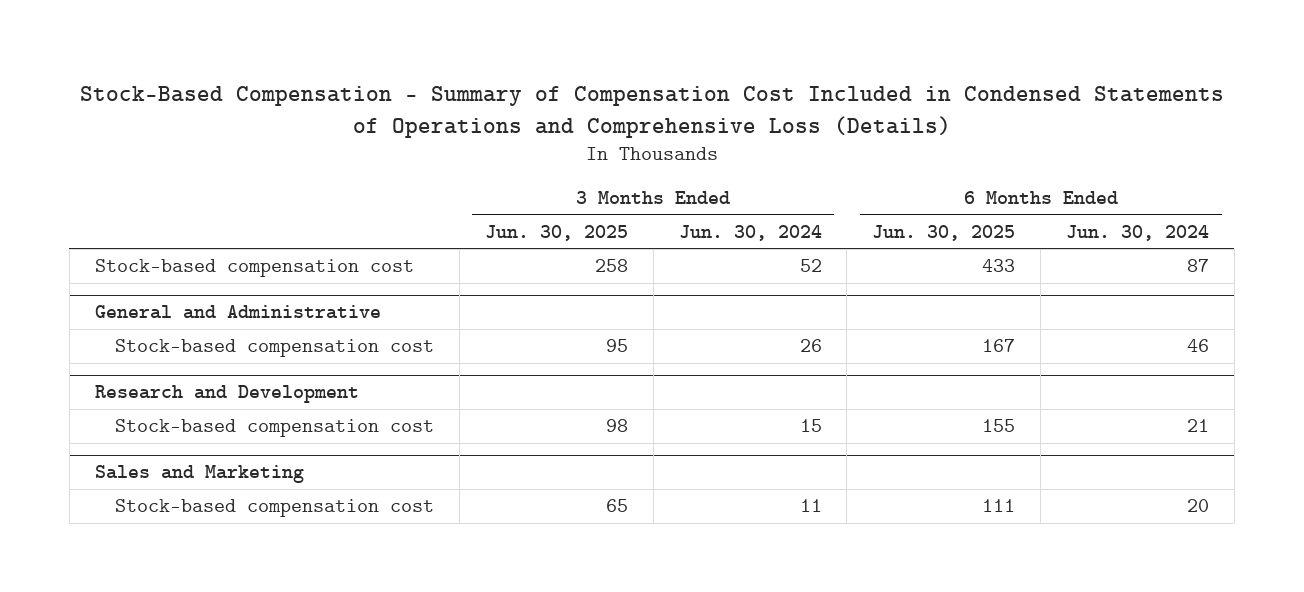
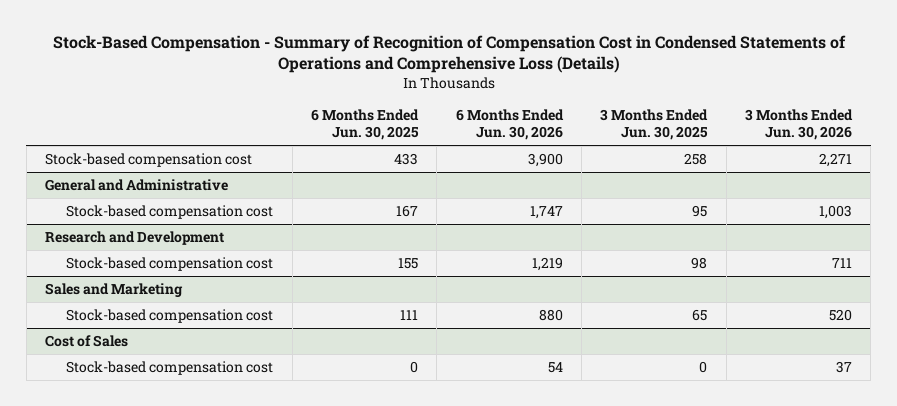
- Stock-Based Compensation - Summary of Compensation Cost Included in Condensed Statements of Operations and Comprehensive Loss (Details)
+ Stock-Based Compensation - Summary of Recognition of Compensation Cost in Condensed Statements of Operations and Comprehensive Loss (Details)
- | 3 Months Ended Jun. 30, 2025 | 3 Months Ended Jun. 30, 2024 | 6 Months Ended Jun. 30, 2025 | 6 Months Ended Jun. 30, 2024
+ | 6 Months Ended Jun. 30, 2025 | 6 Months Ended Jun. 30, 2026 | 3 Months Ended Jun. 30, 2025 | 3 Months Ended Jun. 30, 2026
+ Cost of Sales
+ Stock-based compensation cost | 0 | 54 | 0 | 37

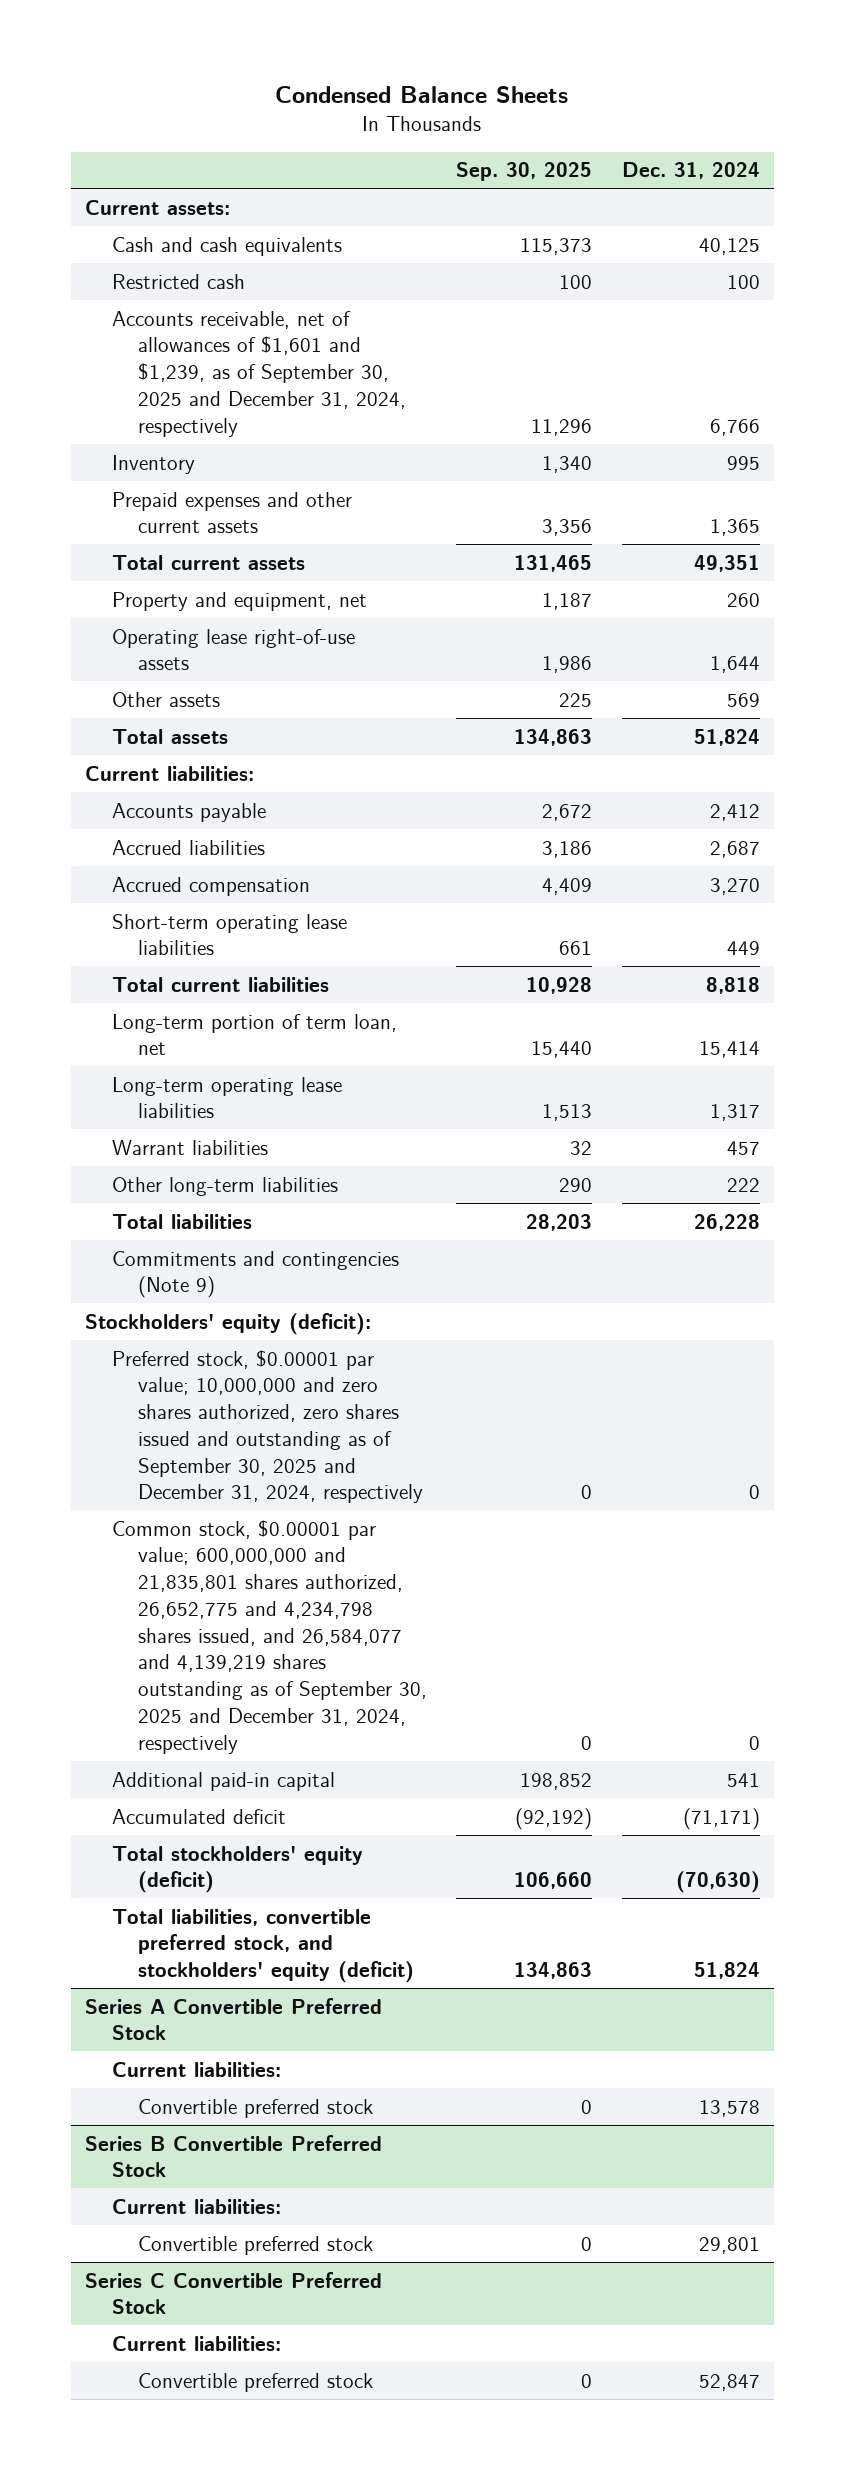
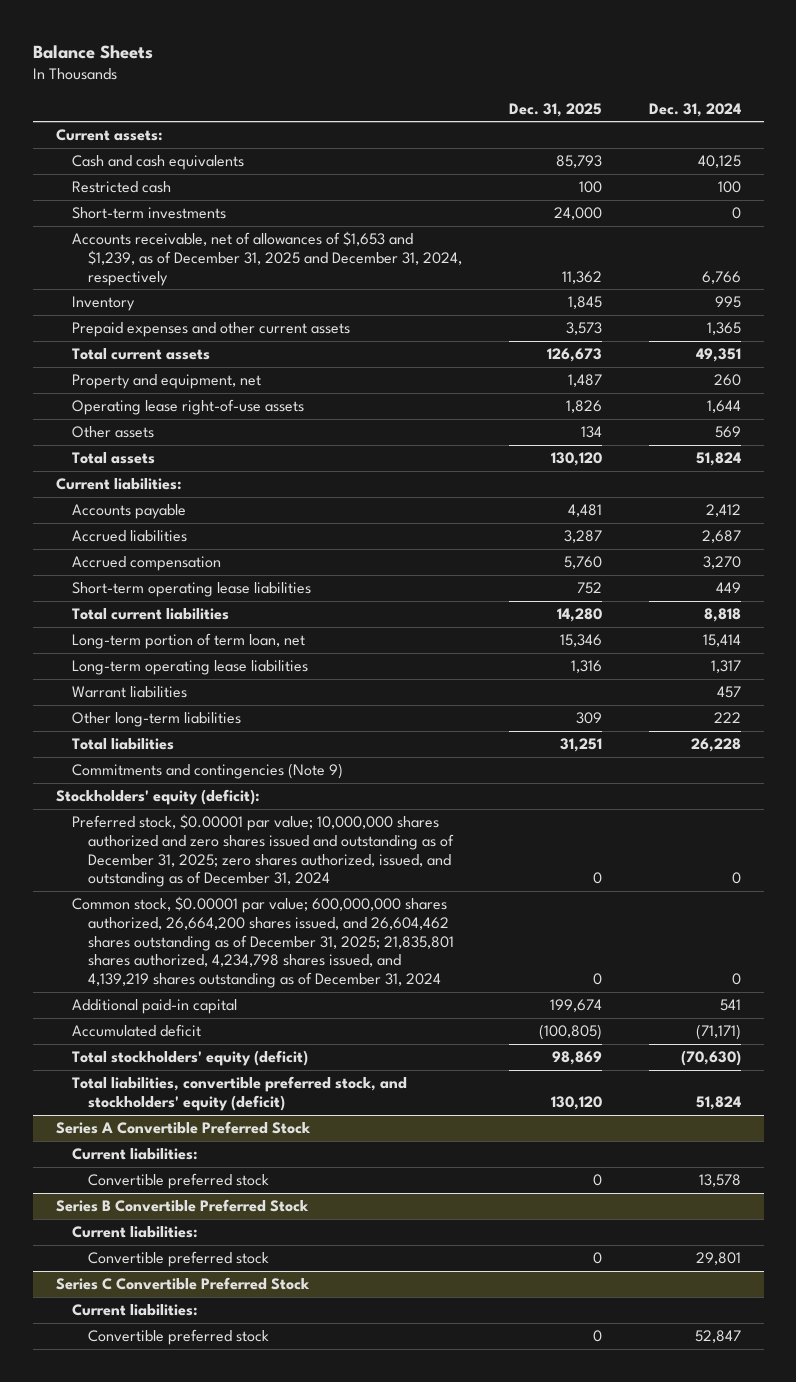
- Condensed Balance Sheets
+ Balance Sheets
- | Sep. 30, 2025 | Dec. 31, 2024
+ | Dec. 31, 2025 | Dec. 31, 2024
- Accounts receivable, net of allowances of $1,601 and $1,239, as of September 30, 2025 and December 31, 2024, respectively | 11,296 | 6,766
+ Short-term investments | 24,000 | 0
+ Accounts receivable, net of allowances of $1,653 and $1,239, as of December 31, 2025 and December 31, 2024, respectively | 11,362 | 6,766
- Preferred stock, $0.00001 par value; 10,000,000 and zero shares authorized, zero shares issued and outstanding as of September 30, 2025 and December 31, 2024, respectively | 0 | 0
- Common stock, $0.00001 par value; 600,000,000 and 21,835,801 shares authorized, 26,652,775 and 4,234,798 shares issued, and 26,584,077 and 4,139,219 shares outstanding as of September 30, 2025 and December 31, 2024, respectively | 0 | 0
+ Preferred stock, $0.00001 par value; 10,000,000 shares authorized and zero shares issued and outstanding as of December 31, 2025; zero shares authorized, issued, and outstanding as of December 31, 2024 | 0 | 0
+ Common stock, $0.00001 par value; 600,000,000 shares authorized, 26,664,200 shares issued, and 26,604,462 shares outstanding as of December 31, 2025; 21,835,801 shares authorized, 4,234,798 shares issued, and 4,139,219 shares outstanding as of December 31, 2024 | 0 | 0

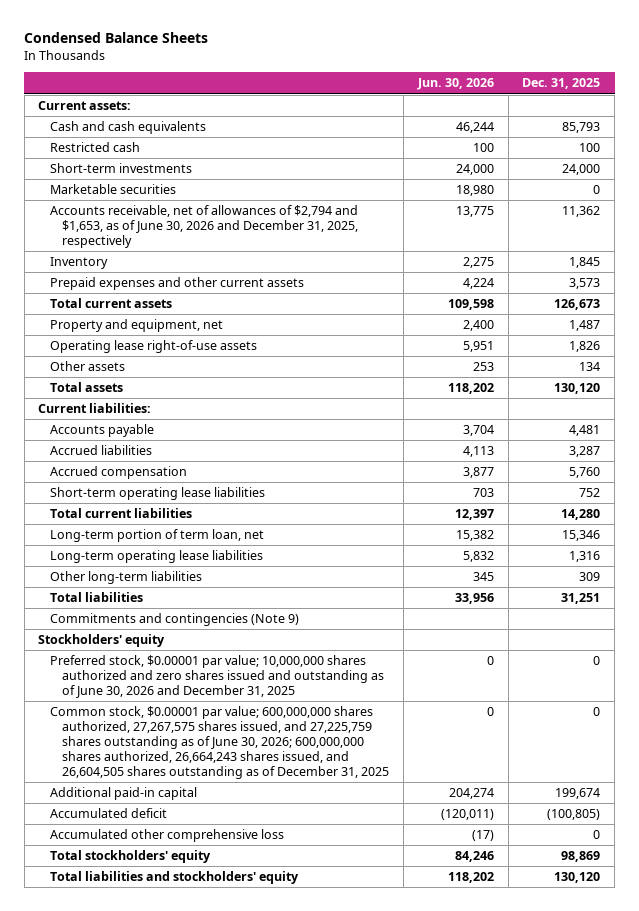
- Balance Sheets
+ Condensed Balance Sheets
- | Dec. 31, 2025 | Dec. 31, 2024
+ | Jun. 30, 2026 | Dec. 31, 2025
- Accounts receivable, net of allowances of $1,653 and $1,239, as of December 31, 2025 and December 31, 2024, respectively | 11,362 | 6,766
+ Marketable securities | 18,980 | 0
+ Accounts receivable, net of allowances of $2,794 and $1,653, as of June 30, 2026 and December 31, 2025, respectively | 13,775 | 11,362
- Warrant liabilities | | 457
- Stockholders' equity (deficit):
- Preferred stock, $0.00001 par value; 10,000,000 shares authorized and zero shares issued and outstanding as of December 31, 2025; zero shares authorized, issued, and outstanding as of December 31, 2024 | 0 | 0
- Common stock, $0.00001 par value; 600,000,000 shares authorized, 26,664,200 shares issued, and 26,604,462 shares outstanding as of December 31, 2025; 21,835,801 shares authorized, 4,234,798 shares issued, and 4,139,219 shares outstanding as of December 31, 2024 | 0 | 0
+ Stockholders' equity
+ Preferred stock, $0.00001 par value; 10,000,000 shares authorized and zero shares issued and outstanding as of June 30, 2026 and December 31, 2025 | 0 | 0
+ Common stock, $0.00001 par value; 600,000,000 shares authorized, 27,267,575 shares issued, and 27,225,759 shares outstanding as of June 30, 2026; 600,000,000 shares authorized, 26,664,243 shares issued, and 26,604,505 shares outstanding as of December 31, 2025 | 0 | 0
- Total stockholders' equity (deficit) | 98,869 | (70,630)
- Total liabilities, convertible preferred stock, and stockholders' equity (deficit) | 130,120 | 51,824
- Series A Convertible Preferred Stock
- Current liabilities:
- Convertible preferred stock | 0 | 13,578
- Series B Convertible Preferred Stock
- Current liabilities:
- Convertible preferred stock | 0 | 29,801
- Series C Convertible Preferred Stock
- Current liabilities:
- Convertible preferred stock | 0 | 52,847
+ Accumulated other comprehensive loss | (17) | 0
+ Total stockholders' equity | 84,246 | 98,869
+ Total liabilities and stockholders' equity | 118,202 | 130,120

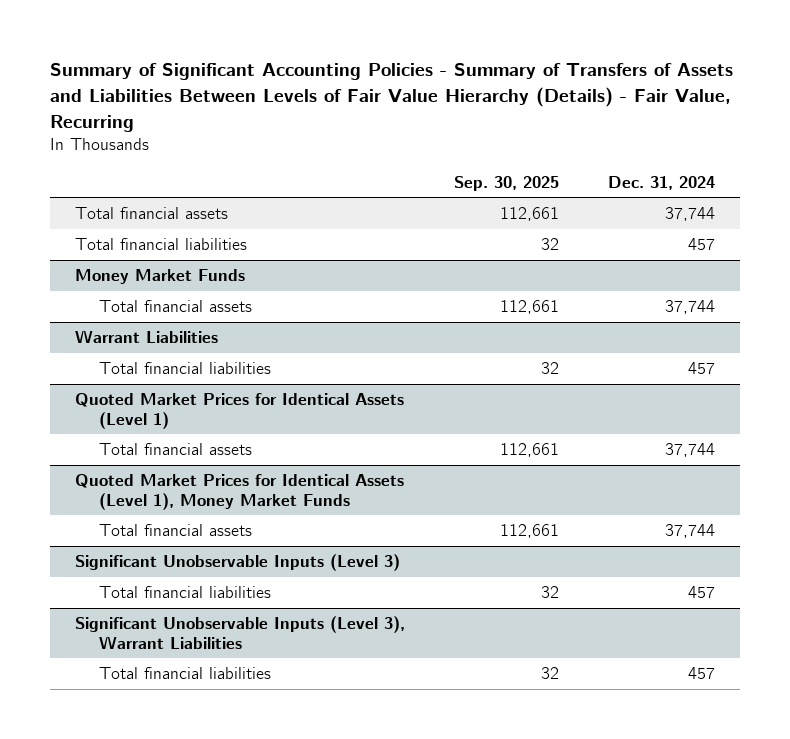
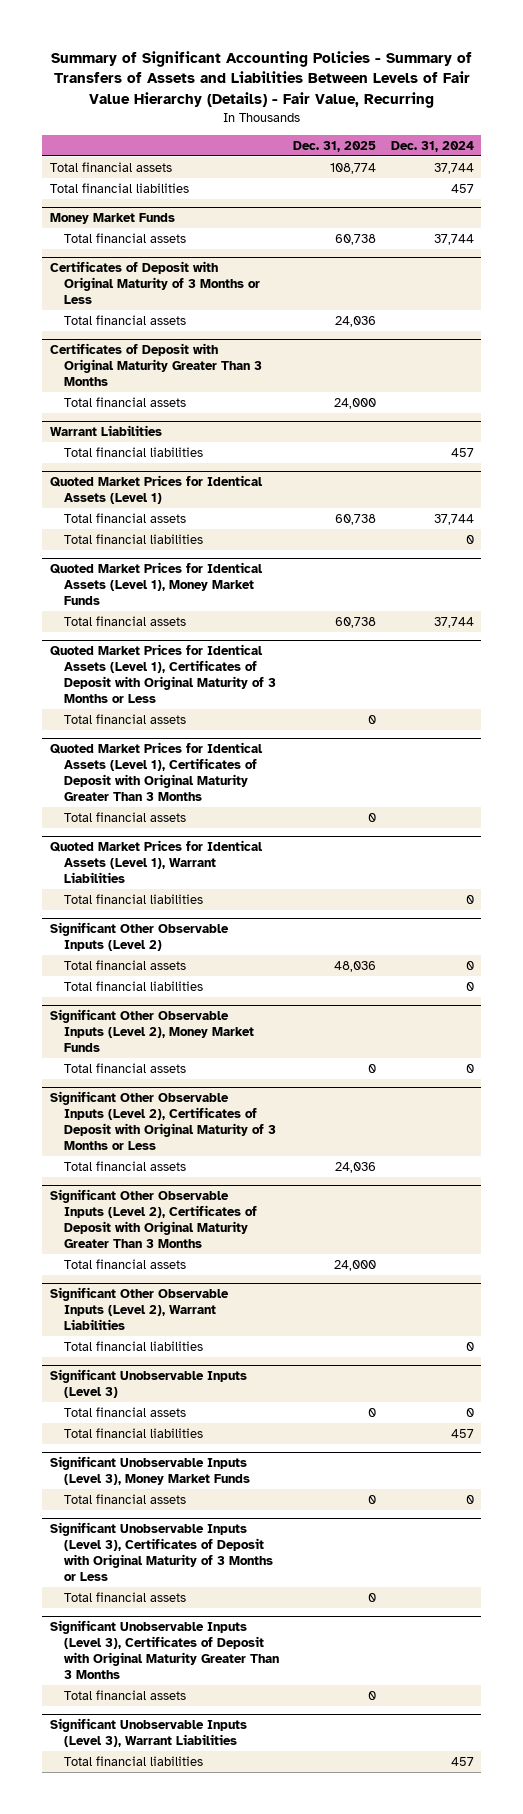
- | Sep. 30, 2025 | Dec. 31, 2024
+ | Dec. 31, 2025 | Dec. 31, 2024
+ Certificates of Deposit with Original Maturity of 3 Months or Less
+ Total financial assets | 24,036 |
+ Certificates of Deposit with Original Maturity Greater Than 3 Months
+ Total financial assets | 24,000 |
@ Quoted Market Prices for Identical Assets (Level 1)
+ Total financial liabilities | | 0
+ Quoted Market Prices for Identical Assets (Level 1), Certificates of Deposit with Original Maturity of 3 Months or Less
+ Total financial assets | 0 |
+ Quoted Market Prices for Identical Assets (Level 1), Certificates of Deposit with Original Maturity Greater Than 3 Months
+ Total financial assets | 0 |
+ Quoted Market Prices for Identical Assets (Level 1), Warrant Liabilities
+ Total financial liabilities | | 0
+ Significant Other Observable Inputs (Level 2)
+ Total financial assets | 48,036 | 0
+ Total financial liabilities | | 0
+ Significant Other Observable Inputs (Level 2), Money Market Funds
+ Total financial assets | 0 | 0
+ Significant Other Observable Inputs (Level 2), Certificates of Deposit with Original Maturity of 3 Months or Less
+ Total financial assets | 24,036 |
+ Significant Other Observable Inputs (Level 2), Certificates of Deposit with Original Maturity Greater Than 3 Months
+ Total financial assets | 24,000 |
+ Significant Other Observable Inputs (Level 2), Warrant Liabilities
+ Total financial liabilities | | 0
@ Significant Unobservable Inputs (Level 3)
+ Total financial assets | 0 | 0
+ Significant Unobservable Inputs (Level 3), Money Market Funds
+ Total financial assets | 0 | 0
+ Significant Unobservable Inputs (Level 3), Certificates of Deposit with Original Maturity of 3 Months or Less
+ Total financial assets | 0 |
+ Significant Unobservable Inputs (Level 3), Certificates of Deposit with Original Maturity Greater Than 3 Months
+ Total financial assets | 0 |

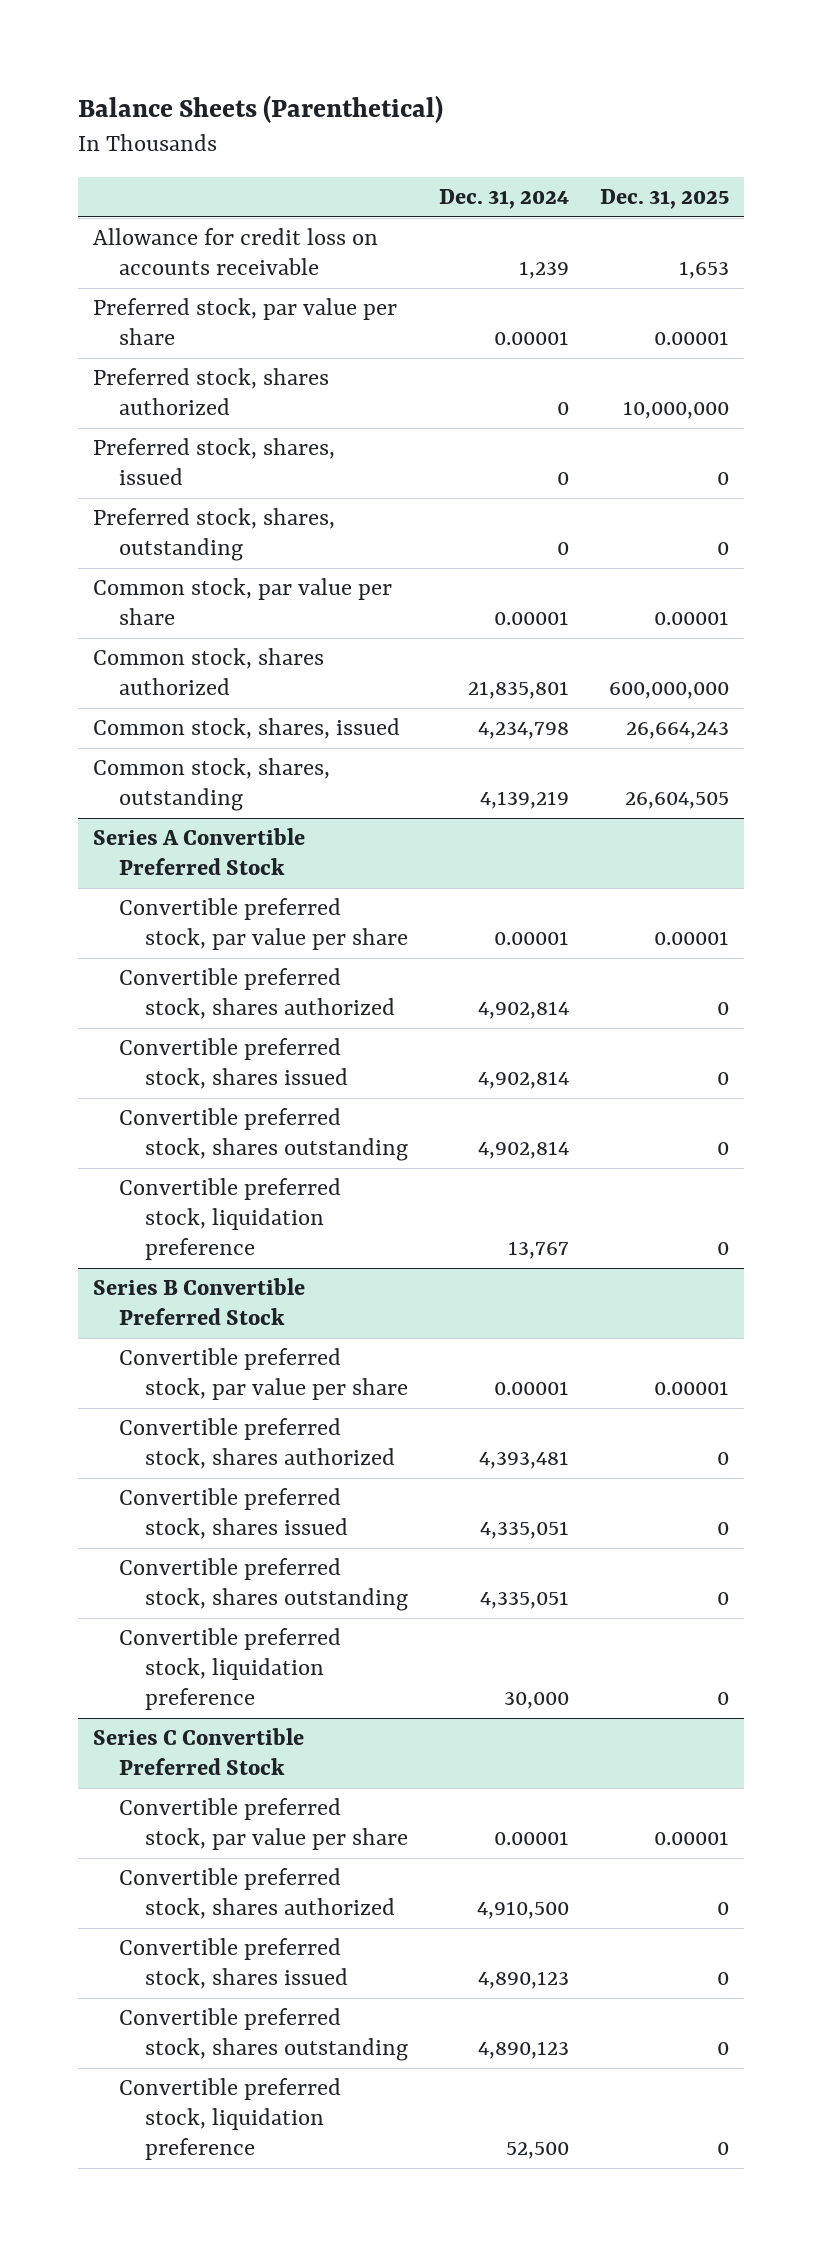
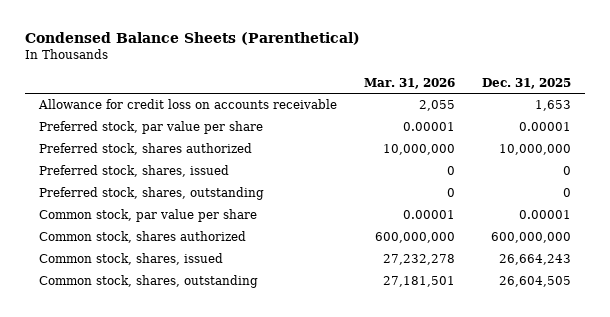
- Balance Sheets (Parenthetical)
+ Condensed Balance Sheets (Parenthetical)
- | Dec. 31, 2024 | Dec. 31, 2025
+ | Mar. 31, 2026 | Dec. 31, 2025
- Series A Convertible Preferred Stock
- Convertible preferred stock, par value per share | 0.00001 | 0.00001
- Convertible preferred stock, shares authorized | 4,902,814 | 0
- Convertible preferred stock, shares issued | 4,902,814 | 0
- Convertible preferred stock, shares outstanding | 4,902,814 | 0
- Convertible preferred stock, liquidation preference | 13,767 | 0
- Series B Convertible Preferred Stock
- Convertible preferred stock, par value per share | 0.00001 | 0.00001
- Convertible preferred stock, shares authorized | 4,393,481 | 0
- Convertible preferred stock, shares issued | 4,335,051 | 0
- Convertible preferred stock, shares outstanding | 4,335,051 | 0
- Convertible preferred stock, liquidation preference | 30,000 | 0
- Series C Convertible Preferred Stock
- Convertible preferred stock, par value per share | 0.00001 | 0.00001
- Convertible preferred stock, shares authorized | 4,910,500 | 0
- Convertible preferred stock, shares issued | 4,890,123 | 0
- Convertible preferred stock, shares outstanding | 4,890,123 | 0
- Convertible preferred stock, liquidation preference | 52,500 | 0

